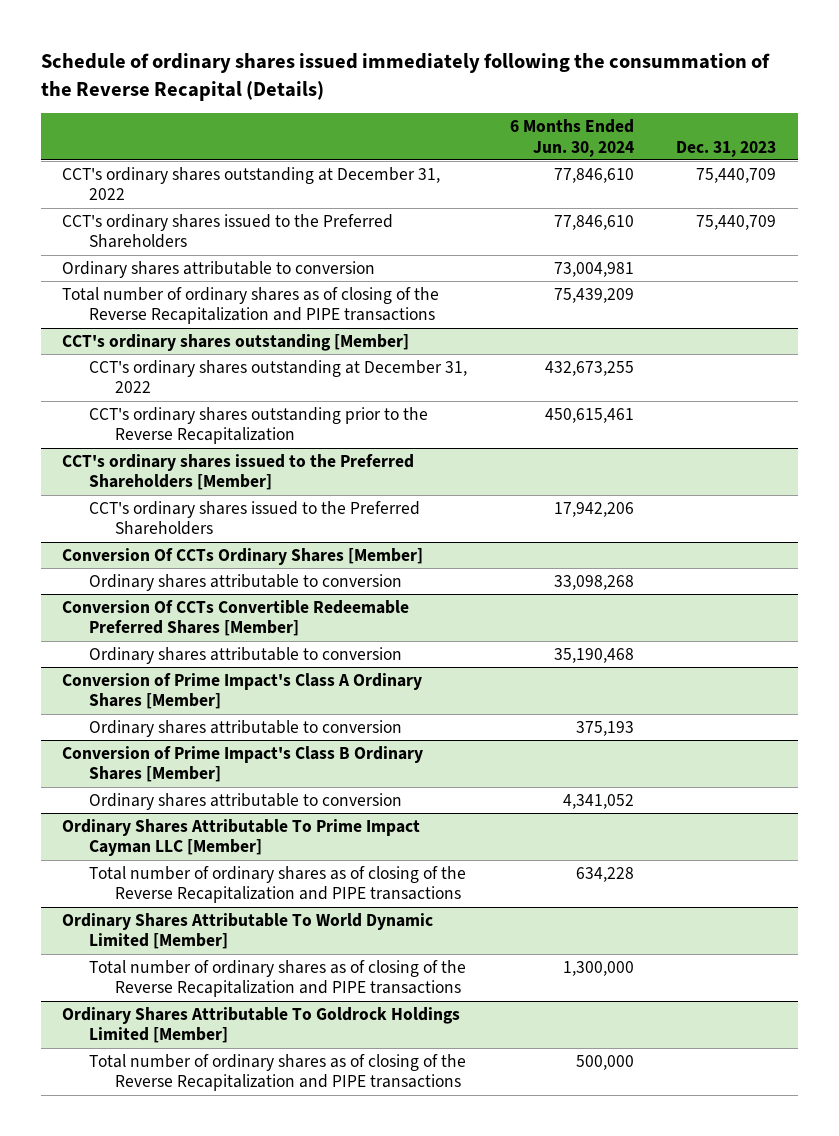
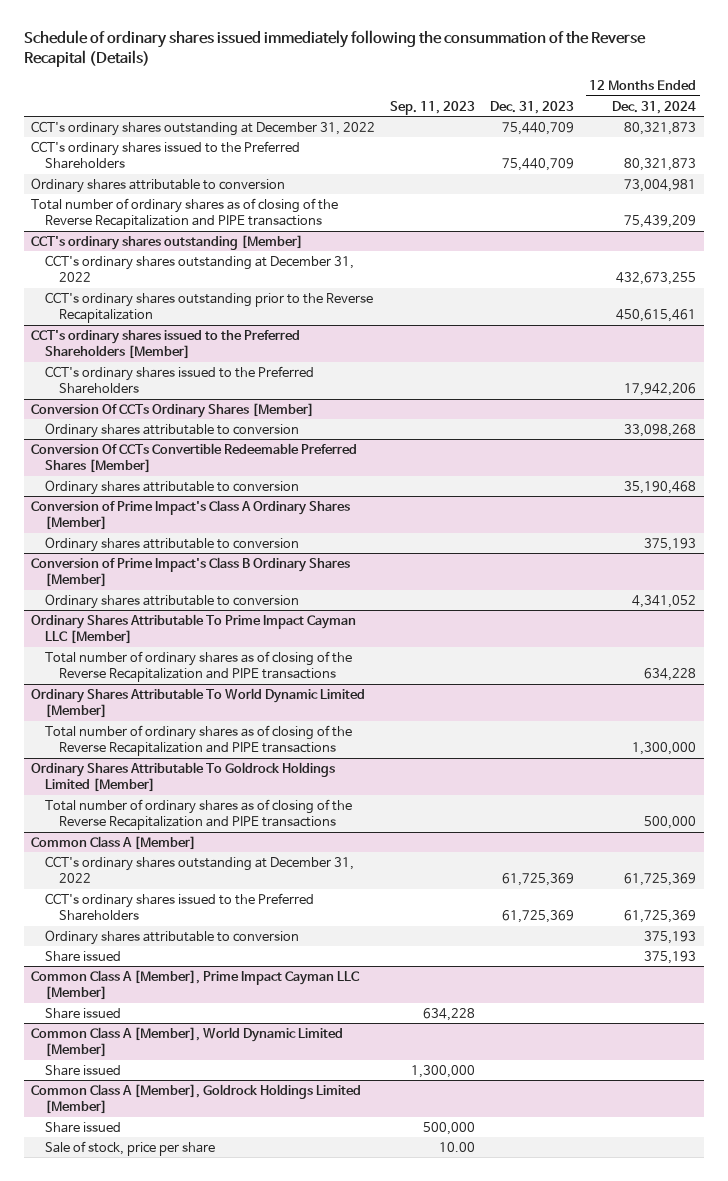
- | 6 Months Ended Jun. 30, 2024 | Dec. 31, 2023
+ | Sep. 11, 2023 | Dec. 31, 2023 | 12 Months Ended Dec. 31, 2024
+ Common Class A [Member]
+ CCT's ordinary shares outstanding at December 31, 2022 | | 61,725,369 | 61,725,369
+ CCT's ordinary shares issued to the Preferred Shareholders | | 61,725,369 | 61,725,369
+ Ordinary shares attributable to conversion | | | 375,193
+ Share issued | | | 375,193
+ Common Class A [Member], Prime Impact Cayman LLC [Member]
+ Share issued | 634,228 | |
+ Common Class A [Member], World Dynamic Limited [Member]
+ Share issued | 1,300,000 | |
+ Common Class A [Member], Goldrock Holdings Limited [Member]
+ Share issued | 500,000 | |
+ Sale of stock, price per share | 10.00 | |

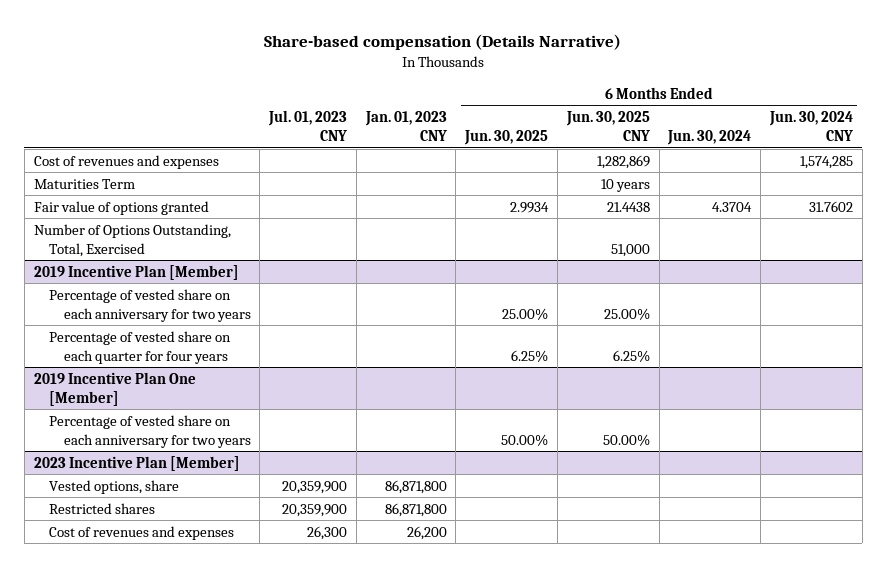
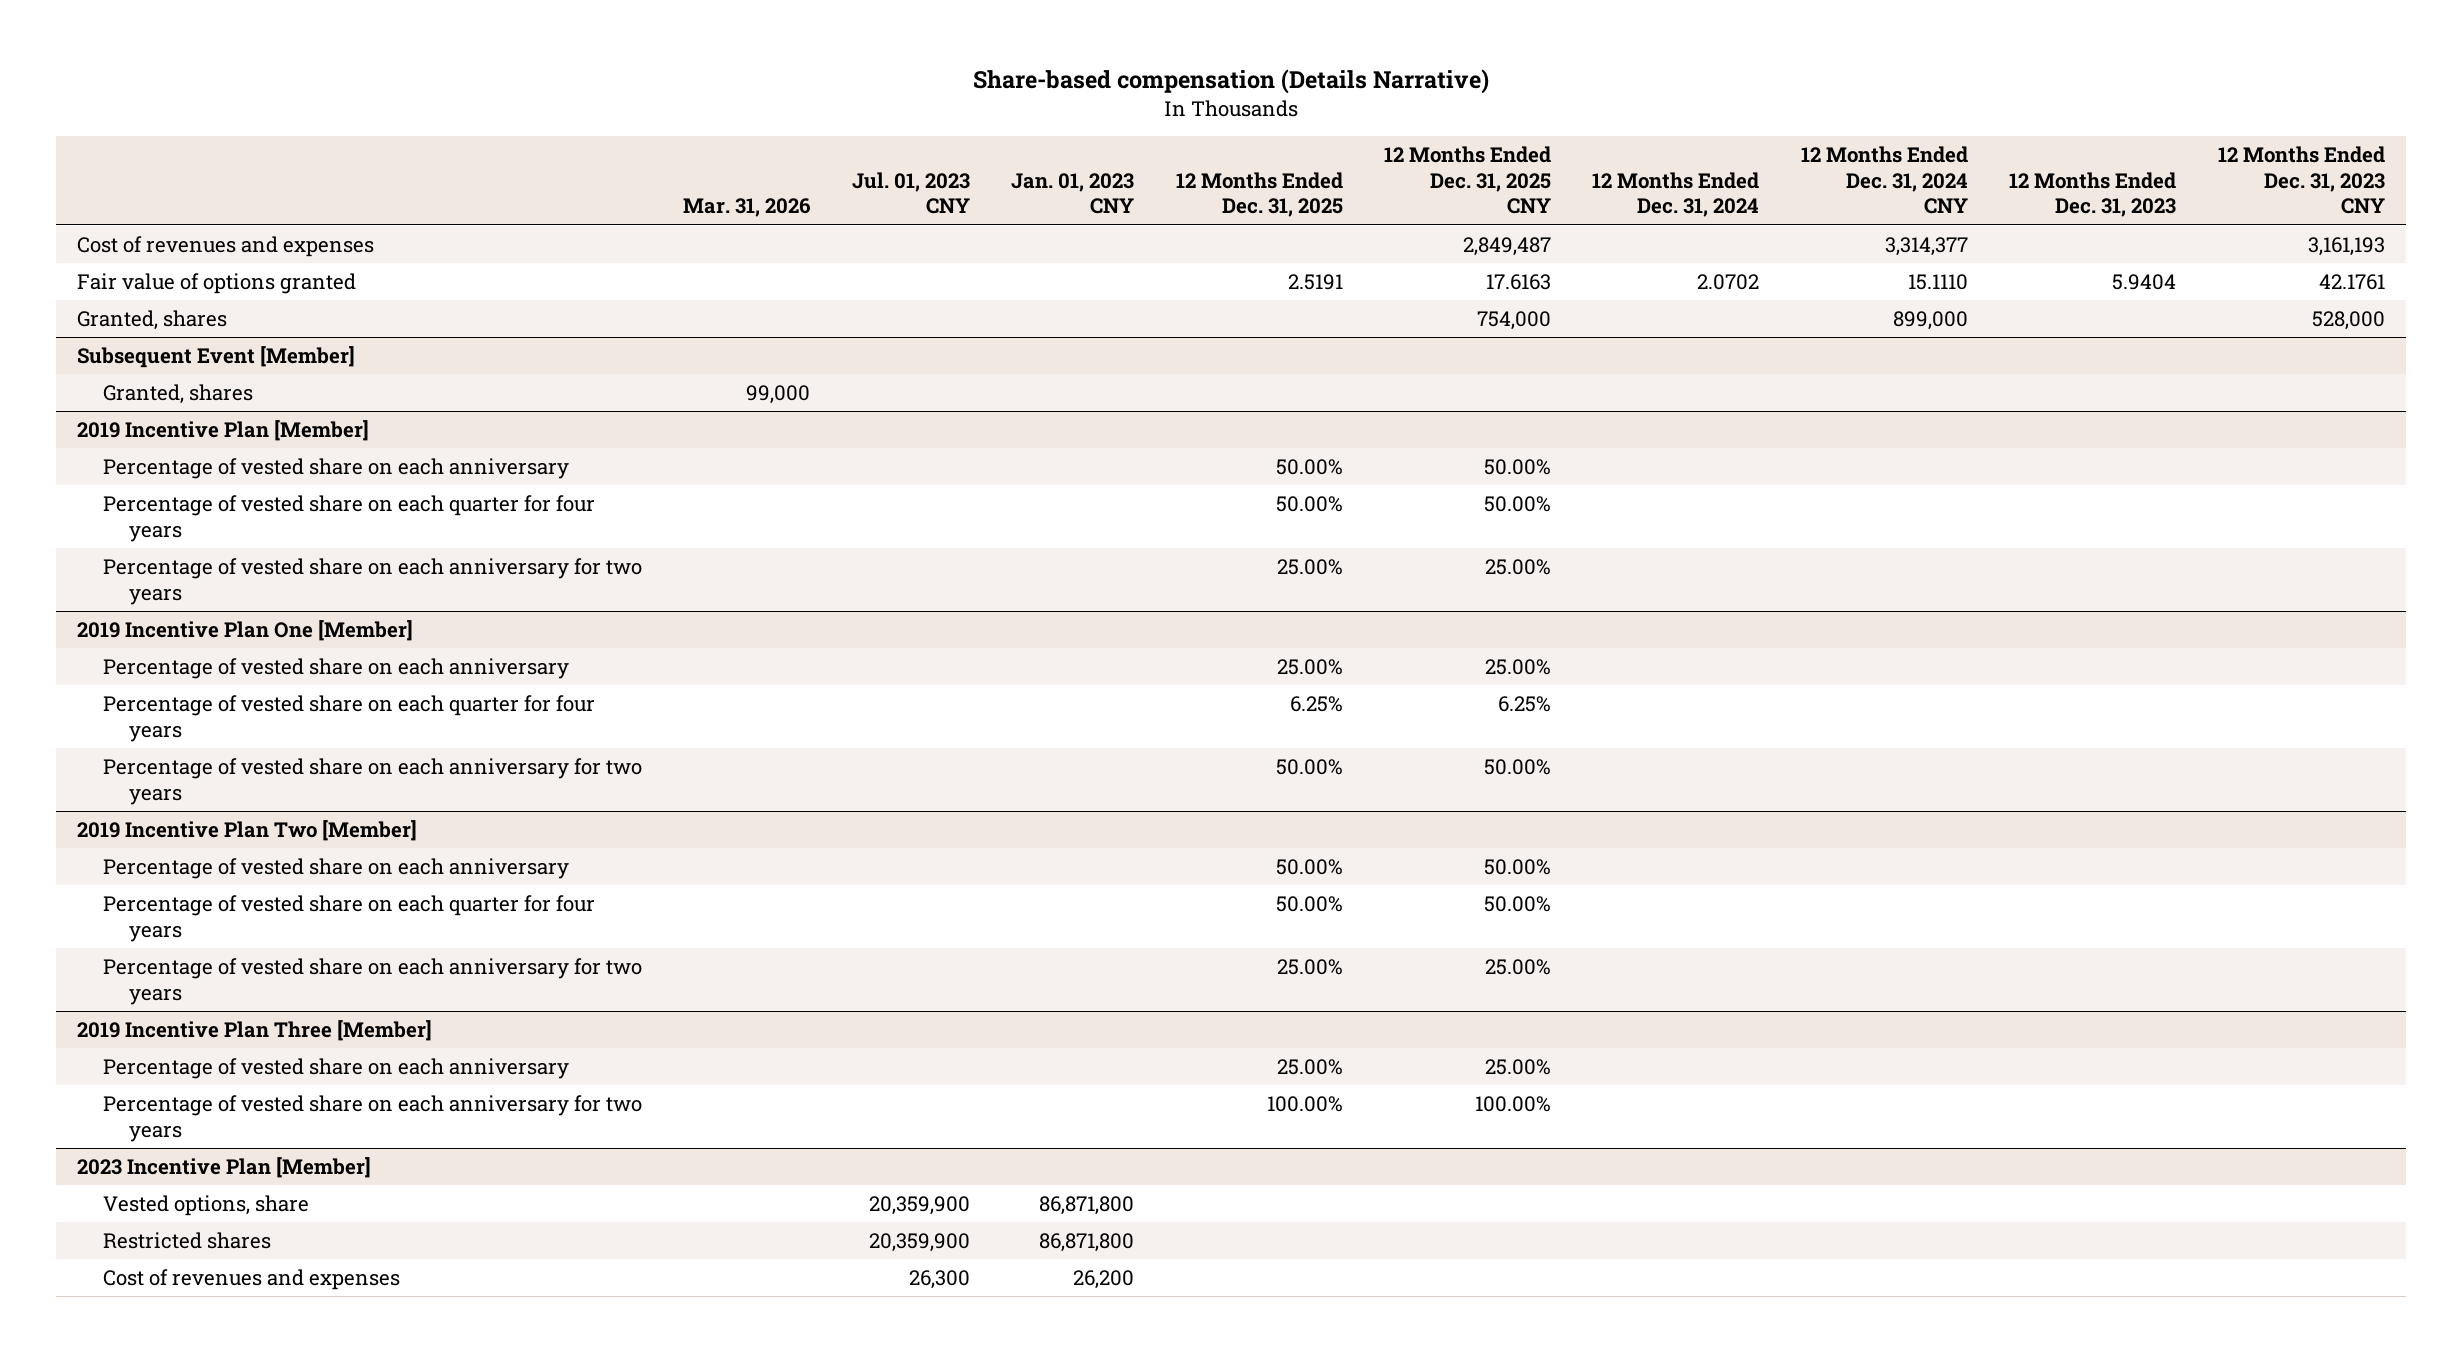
- | Jul. 01, 2023 CNY | Jan. 01, 2023 CNY | 6 Months Ended Jun. 30, 2025 | 6 Months Ended Jun. 30, 2025 CNY | 6 Months Ended Jun. 30, 2024 | 6 Months Ended Jun. 30, 2024 CNY
+ | Mar. 31, 2026 | Jul. 01, 2023 CNY | Jan. 01, 2023 CNY | 12 Months Ended Dec. 31, 2025 | 12 Months Ended Dec. 31, 2025 CNY | 12 Months Ended Dec. 31, 2024 | 12 Months Ended Dec. 31, 2024 CNY | 12 Months Ended Dec. 31, 2023 | 12 Months Ended Dec. 31, 2023 CNY
- Maturities Term | | | | 10 years | |
- Number of Options Outstanding, Total, Exercised | | | | 51,000 | |
+ Granted, shares | | | | | 754,000 | | 899,000 | | 528,000
+ Subsequent Event [Member]
+ Granted, shares | 99,000 | | | | | | | |
@ 2019 Incentive Plan [Member]
+ Percentage of vested share on each anniversary | | | | 50.00% | 50.00% | | | |
moved down: Percentage of vested share on each anniversary for two years | | | | 25.00% | 25.00% | | | |
@ 2019 Incentive Plan One [Member]
+ Percentage of vested share on each anniversary | | | | 25.00% | 25.00% | | | |
+ Percentage of vested share on each quarter for four years | | | | 6.25% | 6.25% | | | |
+ 2019 Incentive Plan Two [Member]
+ Percentage of vested share on each anniversary | | | | 50.00% | 50.00% | | | |
+ Percentage of vested share on each quarter for four years | | | | 50.00% | 50.00% | | | |
+ Percentage of vested share on each anniversary for two years | | | | 25.00% | 25.00% | | | |
+ 2019 Incentive Plan Three [Member]
+ Percentage of vested share on each anniversary | | | | 25.00% | 25.00% | | | |
+ Percentage of vested share on each anniversary for two years | | | | 100.00% | 100.00% | | | |

